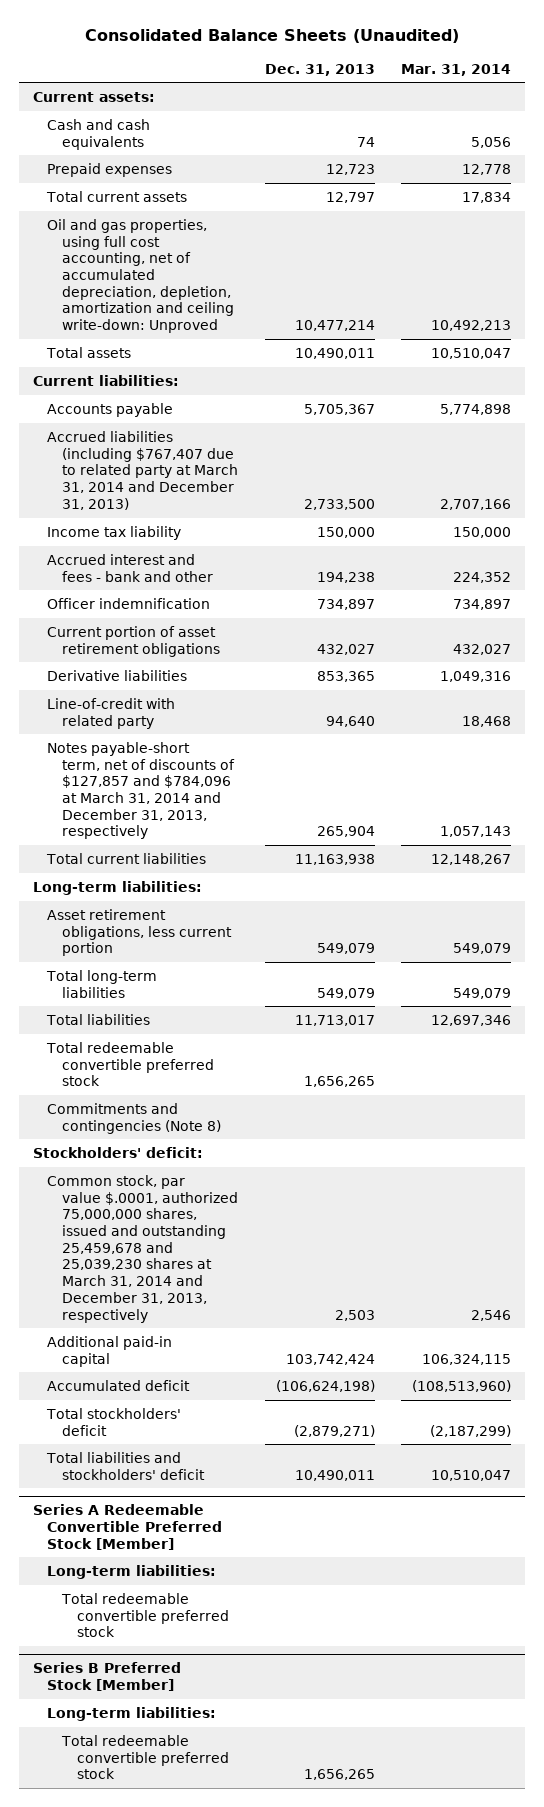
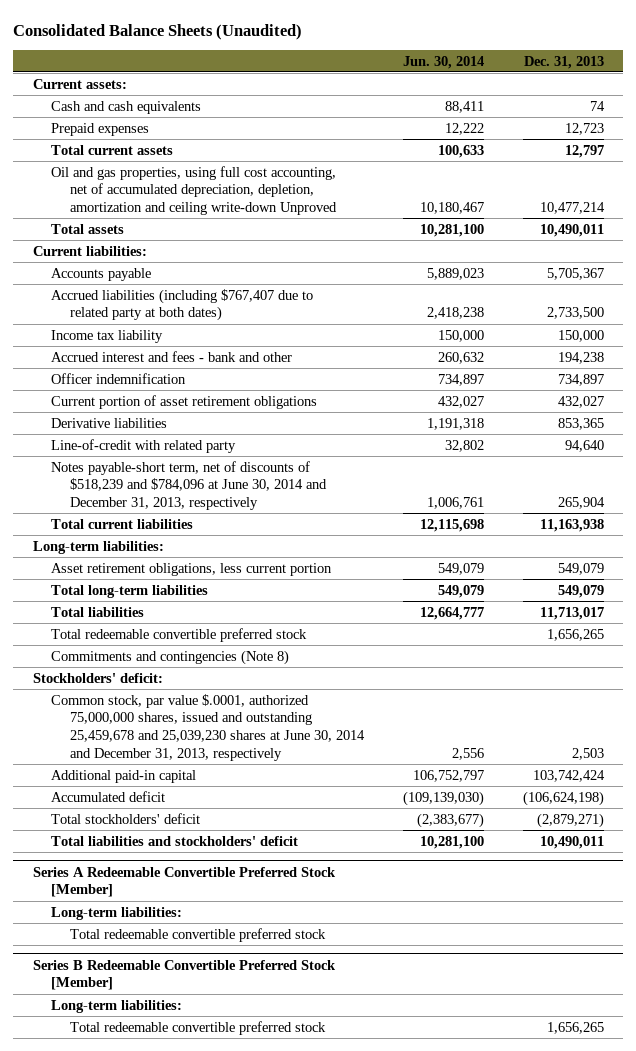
- | Dec. 31, 2013 | Mar. 31, 2014
+ | Jun. 30, 2014 | Dec. 31, 2013
- Oil and gas properties, using full cost accounting, net of accumulated depreciation, depletion, amortization and ceiling write-down: Unproved | 10,477,214 | 10,492,213
+ Oil and gas properties, using full cost accounting, net of accumulated depreciation, depletion, amortization and ceiling write-down Unproved | 10,180,467 | 10,477,214
- Accrued liabilities (including $767,407 due to related party at March 31, 2014 and December 31, 2013) | 2,733,500 | 2,707,166
+ Accrued liabilities (including $767,407 due to related party at both dates) | 2,418,238 | 2,733,500
- Notes payable-short term, net of discounts of $127,857 and $784,096 at March 31, 2014 and December 31, 2013, respectively | 265,904 | 1,057,143
+ Notes payable-short term, net of discounts of $518,239 and $784,096 at June 30, 2014 and December 31, 2013, respectively | 1,006,761 | 265,904
- Common stock, par value $.0001, authorized 75,000,000 shares, issued and outstanding 25,459,678 and 25,039,230 shares at March 31, 2014 and December 31, 2013, respectively | 2,503 | 2,546
+ Common stock, par value $.0001, authorized 75,000,000 shares, issued and outstanding 25,459,678 and 25,039,230 shares at June 30, 2014 and December 31, 2013, respectively | 2,556 | 2,503
- Series B Preferred Stock [Member]
+ Series B Redeemable Convertible Preferred Stock [Member]

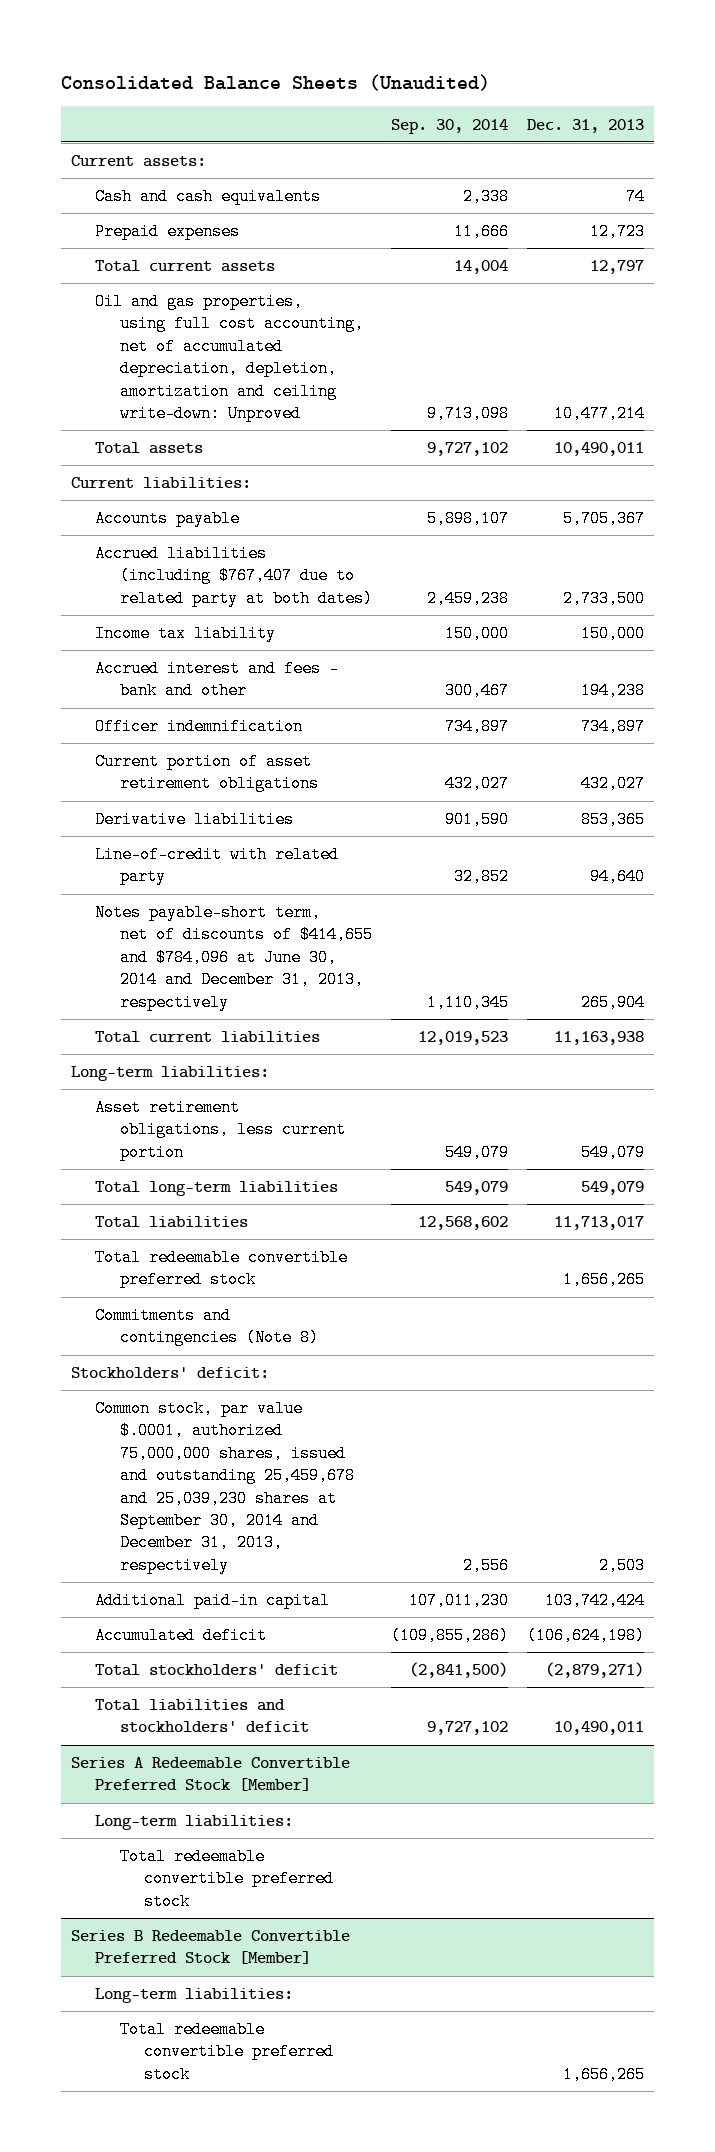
- | Jun. 30, 2014 | Dec. 31, 2013
+ | Sep. 30, 2014 | Dec. 31, 2013
- Oil and gas properties, using full cost accounting, net of accumulated depreciation, depletion, amortization and ceiling write-down Unproved | 10,180,467 | 10,477,214
+ Oil and gas properties, using full cost accounting, net of accumulated depreciation, depletion, amortization and ceiling write-down: Unproved | 9,713,098 | 10,477,214
- Notes payable-short term, net of discounts of $518,239 and $784,096 at June 30, 2014 and December 31, 2013, respectively | 1,006,761 | 265,904
+ Notes payable-short term, net of discounts of $414,655 and $784,096 at June 30, 2014 and December 31, 2013, respectively | 1,110,345 | 265,904
- Common stock, par value $.0001, authorized 75,000,000 shares, issued and outstanding 25,459,678 and 25,039,230 shares at June 30, 2014 and December 31, 2013, respectively | 2,556 | 2,503
+ Common stock, par value $.0001, authorized 75,000,000 shares, issued and outstanding 25,459,678 and 25,039,230 shares at September 30, 2014 and December 31, 2013, respectively | 2,556 | 2,503

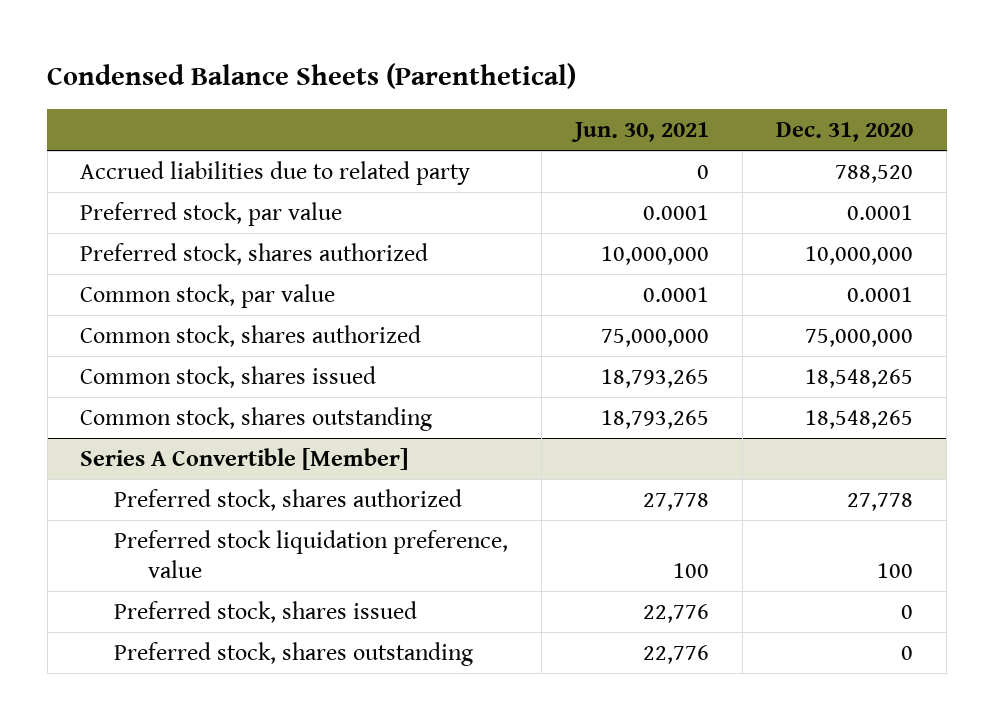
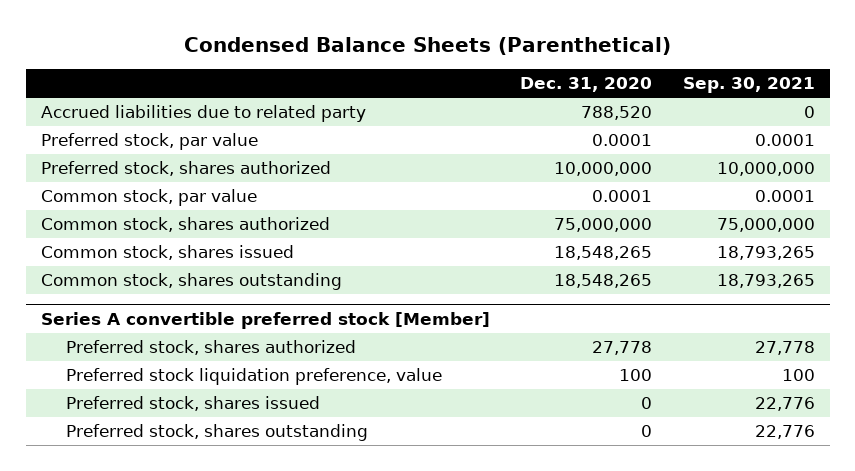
- | Jun. 30, 2021 | Dec. 31, 2020
+ | Dec. 31, 2020 | Sep. 30, 2021
- Series A Convertible [Member]
+ Series A convertible preferred stock [Member]

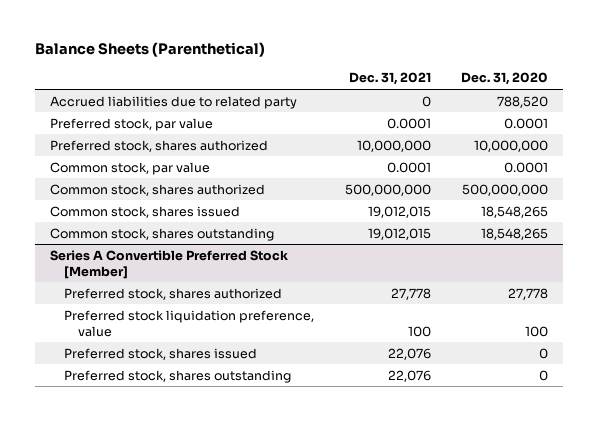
- Condensed Balance Sheets (Parenthetical)
+ Balance Sheets (Parenthetical)
- | Dec. 31, 2020 | Sep. 30, 2021
+ | Dec. 31, 2021 | Dec. 31, 2020
- Common stock, shares authorized | 75,000,000 | 75,000,000
+ Common stock, shares authorized | 500,000,000 | 500,000,000
- Series A convertible preferred stock [Member]
+ Series A Convertible Preferred Stock [Member]

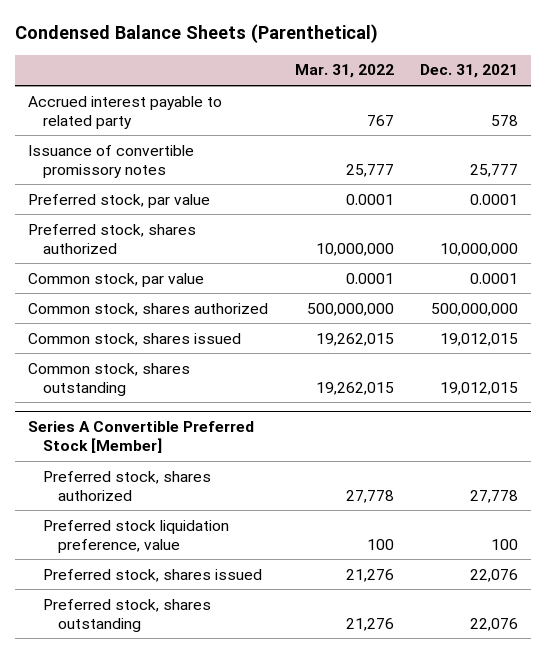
- Balance Sheets (Parenthetical)
+ Condensed Balance Sheets (Parenthetical)
- | Dec. 31, 2021 | Dec. 31, 2020
+ | Mar. 31, 2022 | Dec. 31, 2021
- Accrued liabilities due to related party | 0 | 788,520
+ Accrued interest payable to related party | 767 | 578
+ Issuance of convertible promissory notes | 25,777 | 25,777

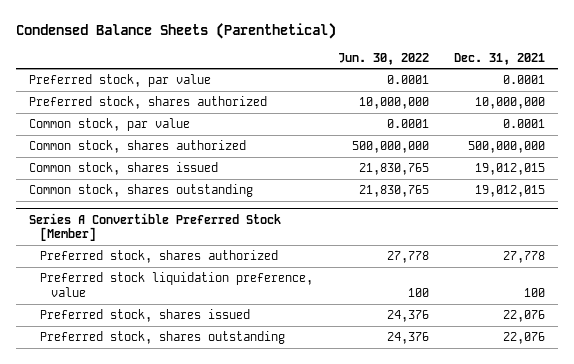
- | Mar. 31, 2022 | Dec. 31, 2021
+ | Jun. 30, 2022 | Dec. 31, 2021
- Accrued interest payable to related party | 767 | 578
- Issuance of convertible promissory notes | 25,777 | 25,777

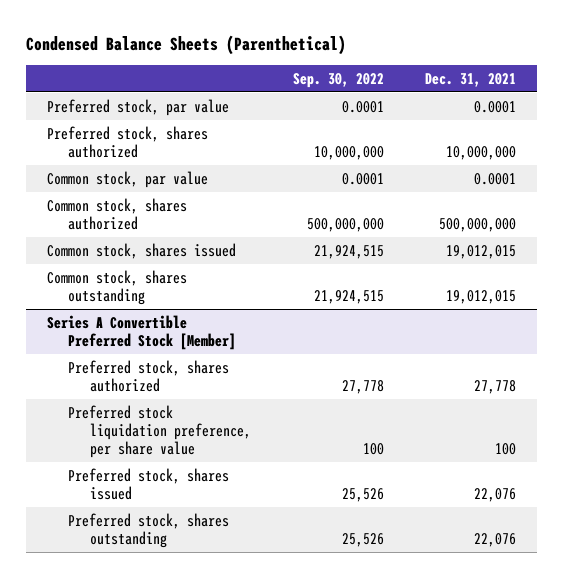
- | Jun. 30, 2022 | Dec. 31, 2021
+ | Sep. 30, 2022 | Dec. 31, 2021
@ Series A Convertible Preferred Stock [Member]
- Preferred stock liquidation preference, value | 100 | 100
+ Preferred stock liquidation preference, per share value | 100 | 100

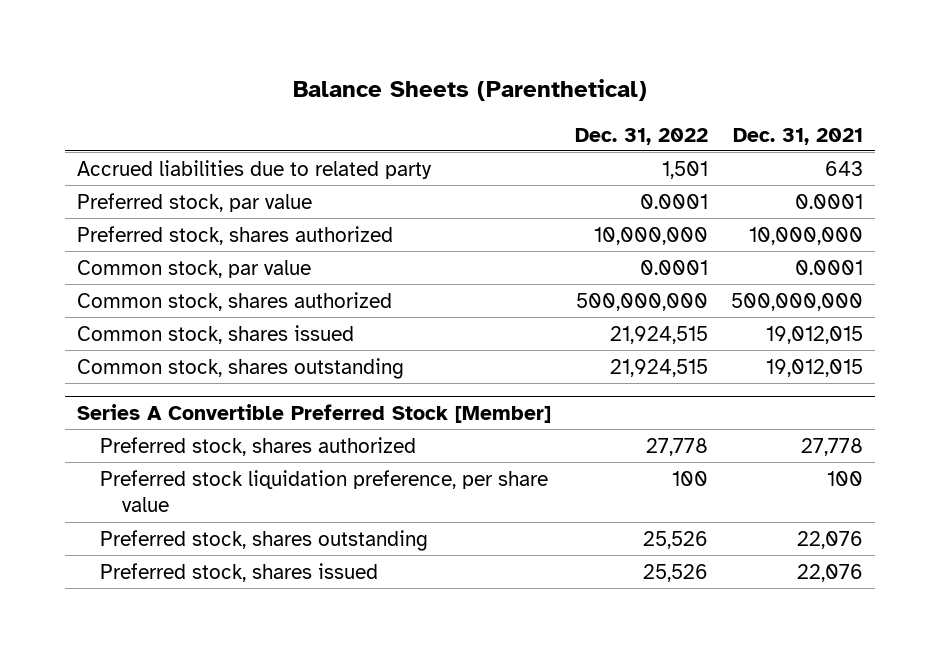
- Condensed Balance Sheets (Parenthetical)
+ Balance Sheets (Parenthetical)
- | Sep. 30, 2022 | Dec. 31, 2021
+ | Dec. 31, 2022 | Dec. 31, 2021
+ Accrued liabilities due to related party | 1,501 | 643
@ Series A Convertible Preferred Stock [Member]
moved down: Preferred stock, shares issued | 25,526 | 22,076

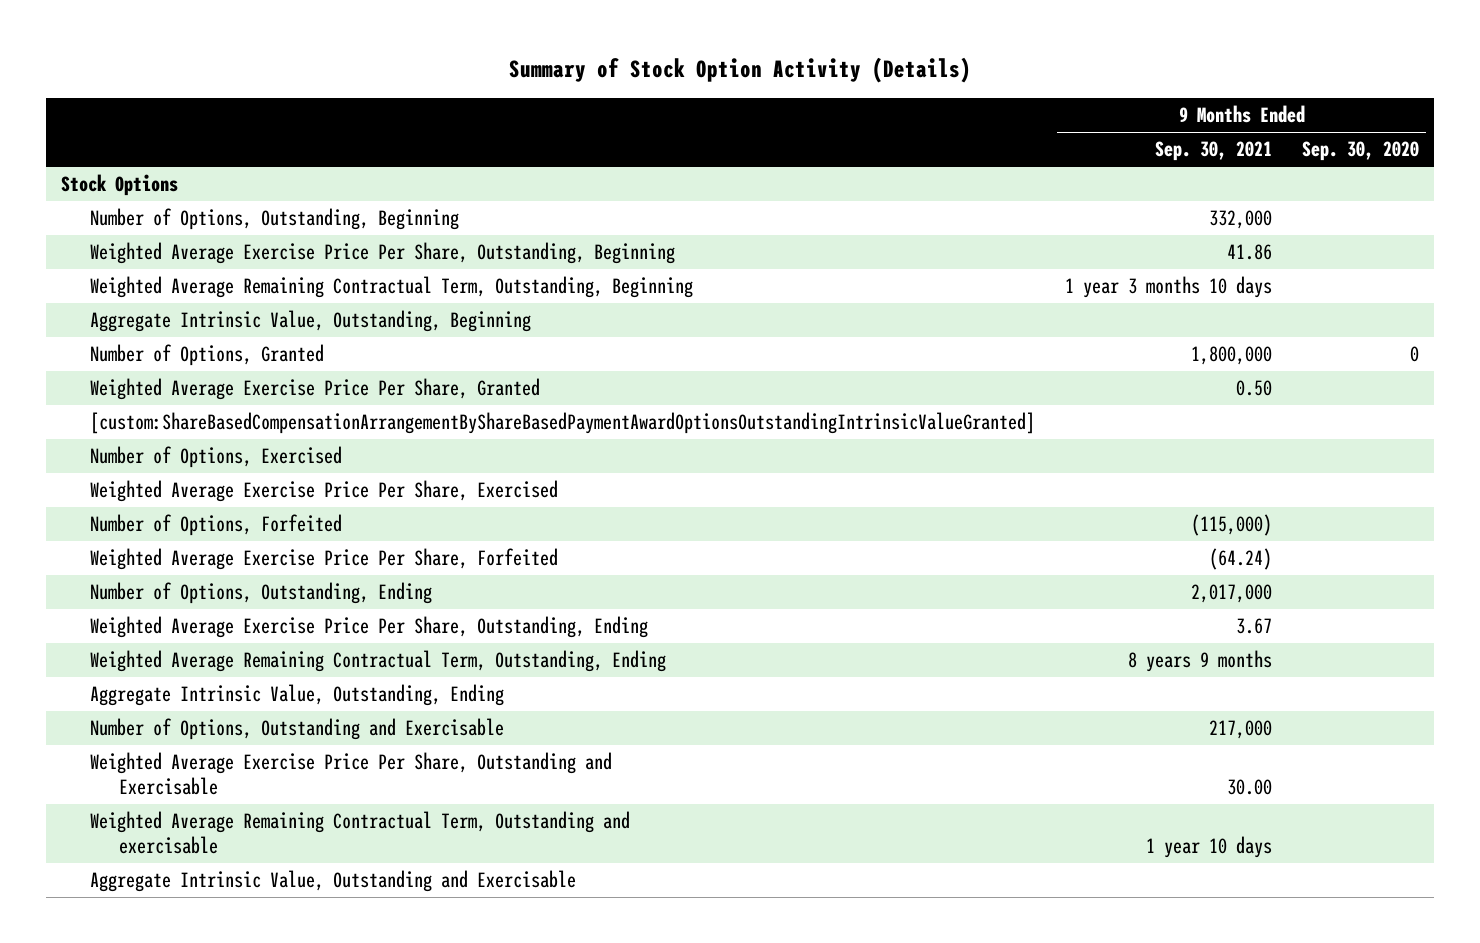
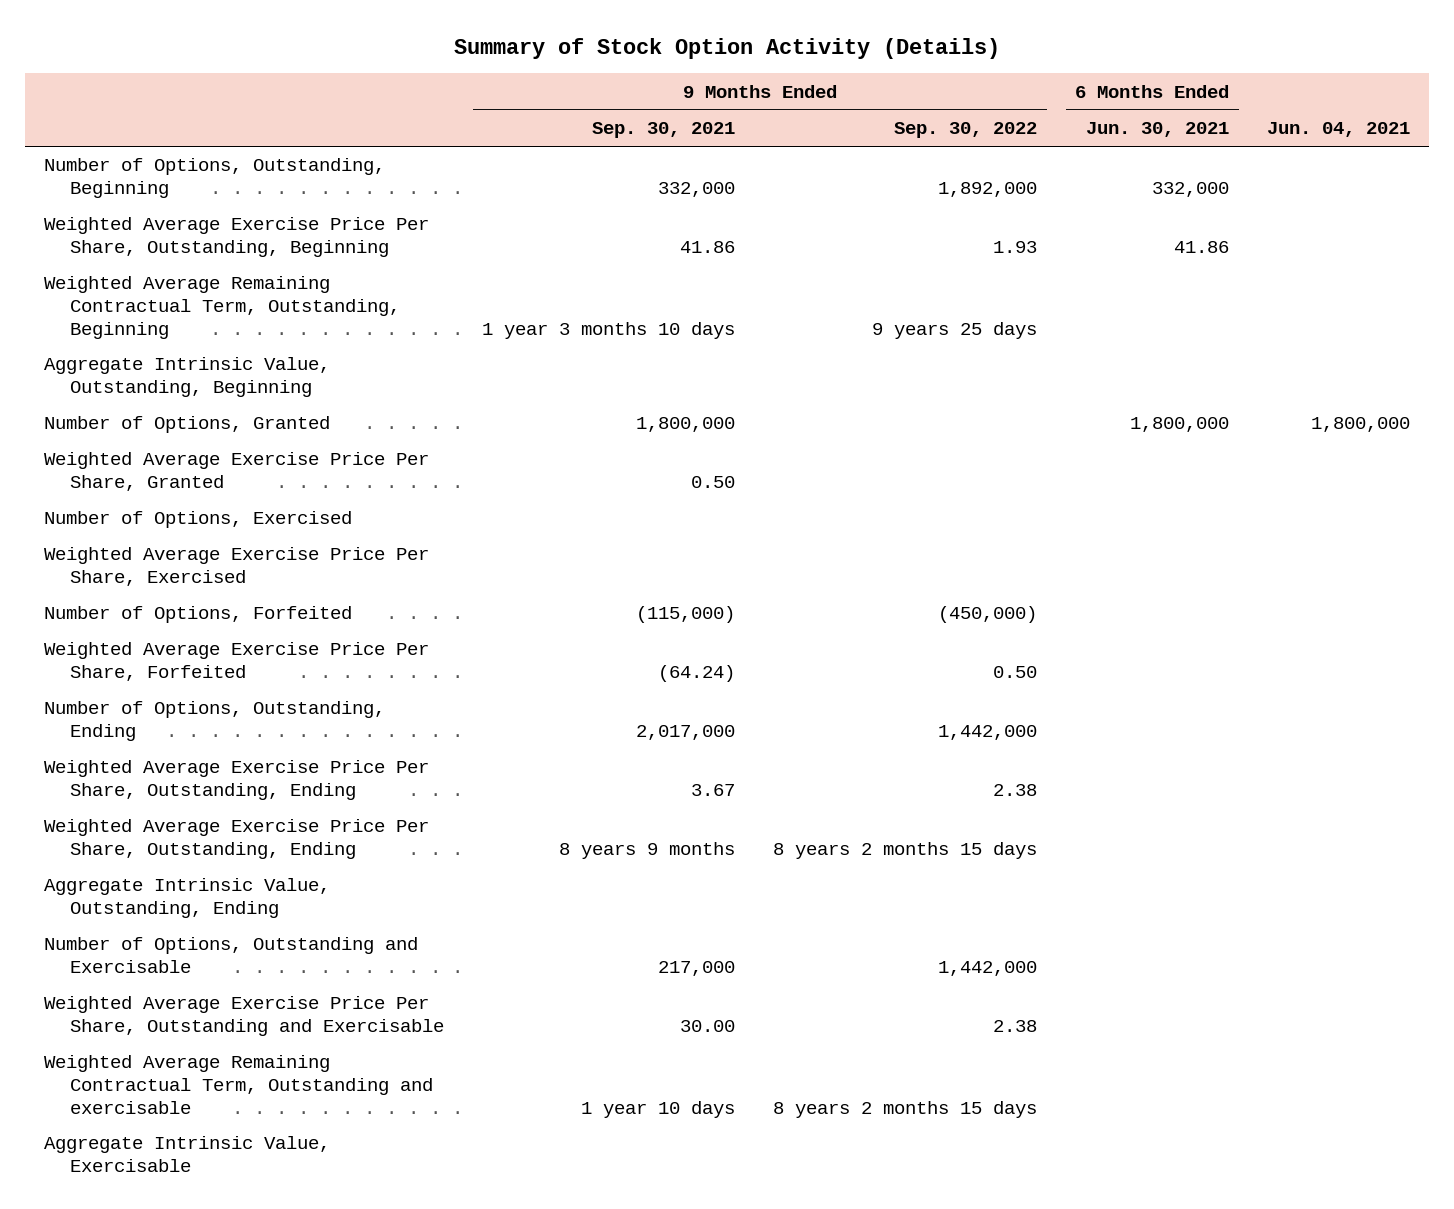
- | 9 Months Ended Sep. 30, 2021 | 9 Months Ended Sep. 30, 2020
+ | 9 Months Ended Sep. 30, 2021 | 9 Months Ended Sep. 30, 2022 | 6 Months Ended Jun. 30, 2021 | Jun. 04, 2021
- Stock Options
- [custom:ShareBasedCompensationArrangementByShareBasedPaymentAwardOptionsOutstandingIntrinsicValueGranted]
- Weighted Average Remaining Contractual Term, Outstanding, Ending | 8 years 9 months |
+ Weighted Average Exercise Price Per Share, Outstanding, Ending | 8 years 9 months | 8 years 2 months 15 days | |
- Aggregate Intrinsic Value, Outstanding and Exercisable
+ Aggregate Intrinsic Value, Exercisable

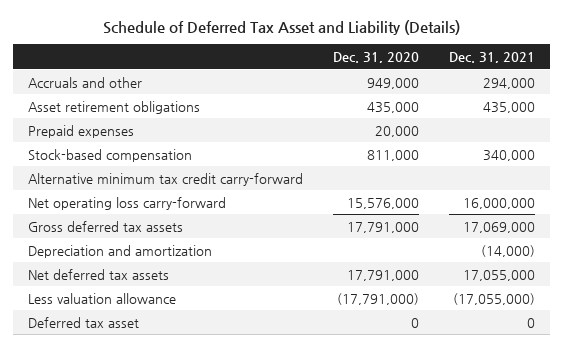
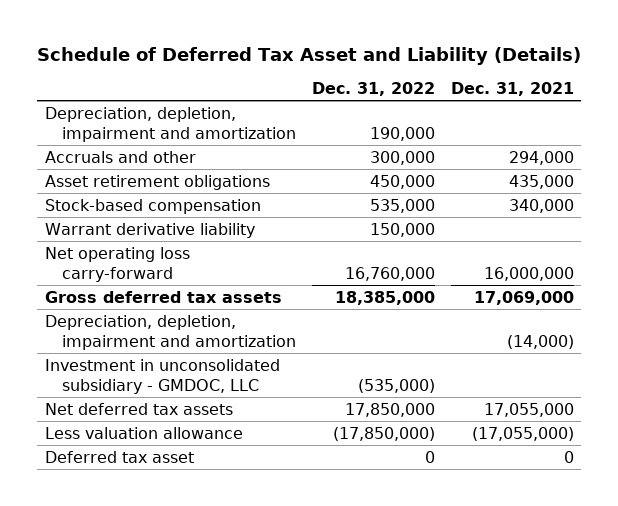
- | Dec. 31, 2020 | Dec. 31, 2021
+ | Dec. 31, 2022 | Dec. 31, 2021
+ Depreciation, depletion, impairment and amortization | 190,000 |
- Prepaid expenses | 20,000 |
- Alternative minimum tax credit carry-forward
+ Warrant derivative liability | 150,000 |
- Depreciation and amortization | | (14,000)
+ Depreciation, depletion, impairment and amortization | | (14,000)
+ Investment in unconsolidated subsidiary - GMDOC, LLC | (535,000) |

